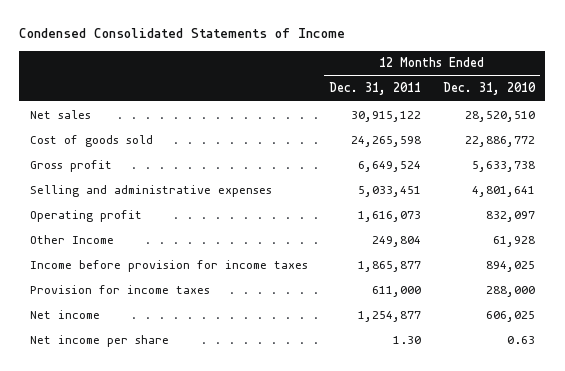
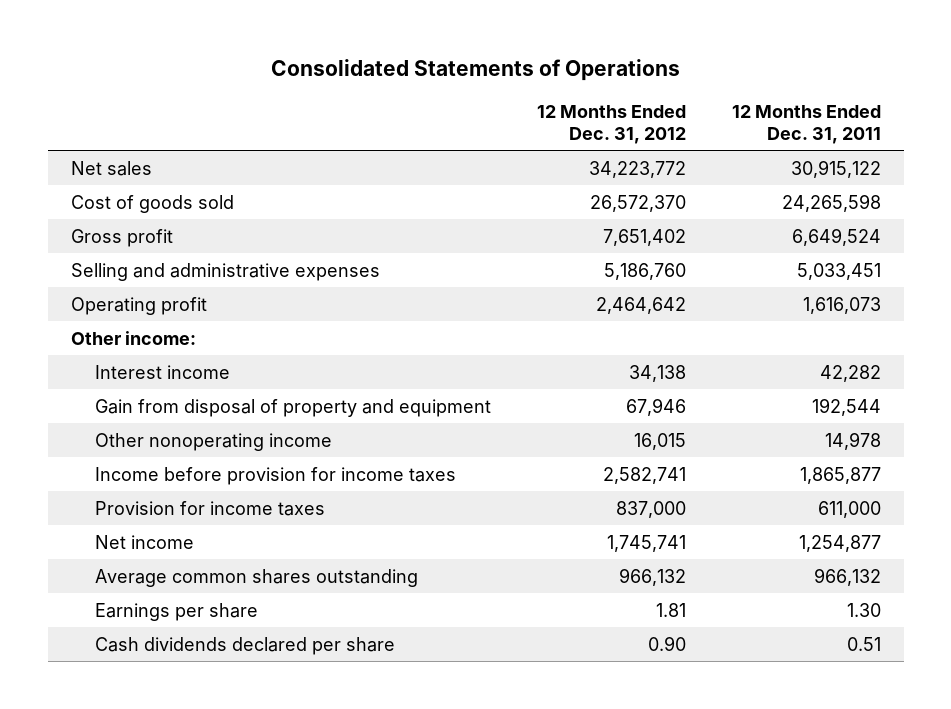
- Condensed Consolidated Statements of Income
+ Consolidated Statements of Operations
- | 12 Months Ended Dec. 31, 2011 | 12 Months Ended Dec. 31, 2010
+ | 12 Months Ended Dec. 31, 2012 | 12 Months Ended Dec. 31, 2011
- Other Income | 249,804 | 61,928
+ Other income:
+ Interest income | 34,138 | 42,282
+ Gain from disposal of property and equipment | 67,946 | 192,544
+ Other nonoperating income | 16,015 | 14,978
- Net income per share | 1.30 | 0.63
+ Average common shares outstanding | 966,132 | 966,132
+ Earnings per share | 1.81 | 1.30
+ Cash dividends declared per share | 0.90 | 0.51

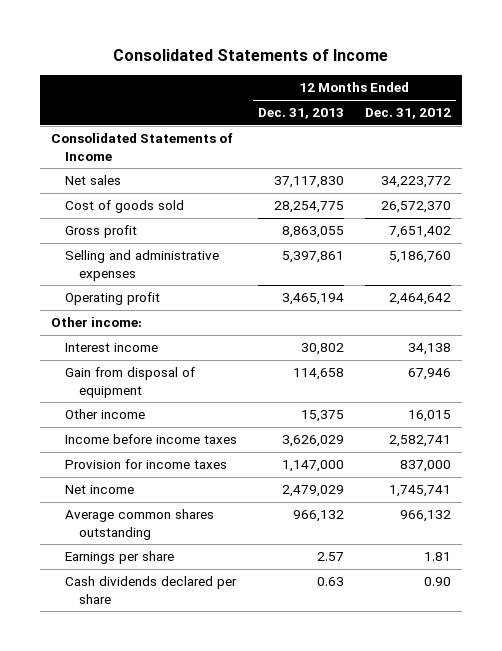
- Consolidated Statements of Operations
+ Consolidated Statements of Income
- | 12 Months Ended Dec. 31, 2012 | 12 Months Ended Dec. 31, 2011
+ | 12 Months Ended Dec. 31, 2013 | 12 Months Ended Dec. 31, 2012
+ Consolidated Statements of Income
- Gain from disposal of property and equipment | 67,946 | 192,544
- Other nonoperating income | 16,015 | 14,978
- Income before provision for income taxes | 2,582,741 | 1,865,877
+ Gain from disposal of equipment | 114,658 | 67,946
+ Other income | 15,375 | 16,015
+ Income before income taxes | 3,626,029 | 2,582,741

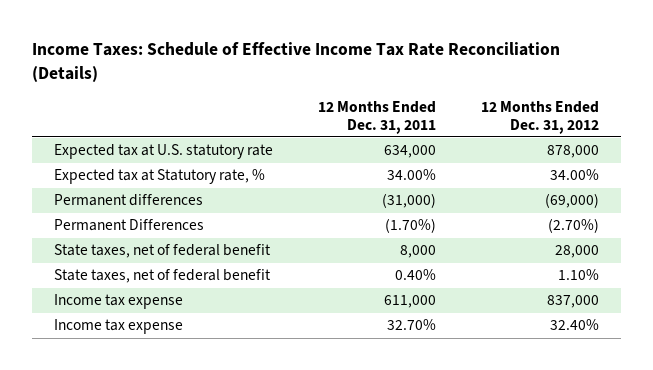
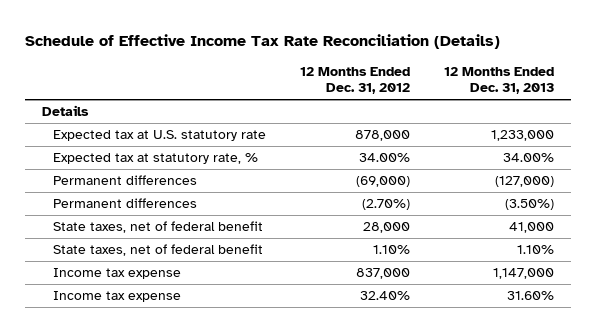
- Income Taxes: Schedule of Effective Income Tax Rate Reconciliation (Details)
+ Schedule of Effective Income Tax Rate Reconciliation (Details)
- | 12 Months Ended Dec. 31, 2011 | 12 Months Ended Dec. 31, 2012
+ | 12 Months Ended Dec. 31, 2012 | 12 Months Ended Dec. 31, 2013
+ Details
- Expected tax at Statutory rate, % | 34.00% | 34.00%
+ Expected tax at statutory rate, % | 34.00% | 34.00%
- Permanent Differences | (1.70%) | (2.70%)
+ Permanent differences | (2.70%) | (3.50%)

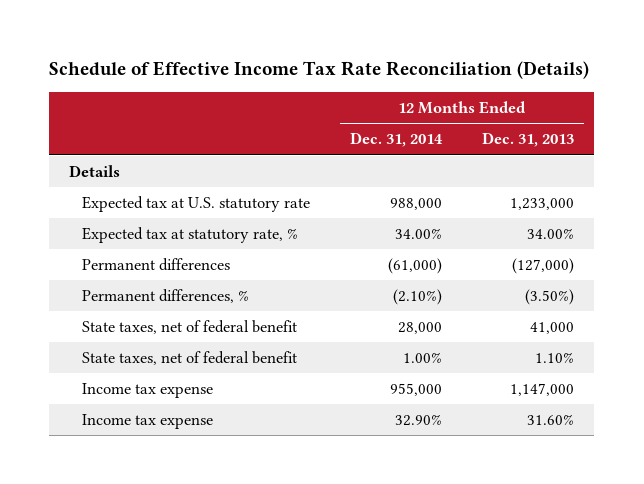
- | 12 Months Ended Dec. 31, 2012 | 12 Months Ended Dec. 31, 2013
+ | 12 Months Ended Dec. 31, 2014 | 12 Months Ended Dec. 31, 2013
- Permanent differences | (2.70%) | (3.50%)
+ Permanent differences, % | (2.10%) | (3.50%)

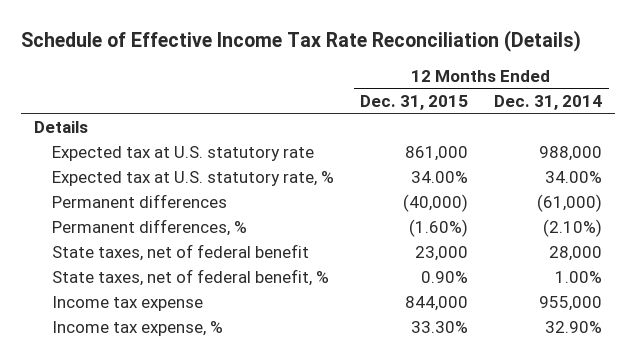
- | 12 Months Ended Dec. 31, 2014 | 12 Months Ended Dec. 31, 2013
+ | 12 Months Ended Dec. 31, 2015 | 12 Months Ended Dec. 31, 2014
- Expected tax at statutory rate, % | 34.00% | 34.00%
+ Expected tax at U.S. statutory rate, % | 34.00% | 34.00%
- State taxes, net of federal benefit | 1.00% | 1.10%
+ State taxes, net of federal benefit, % | 0.90% | 1.00%
- Income tax expense | 32.90% | 31.60%
+ Income tax expense, % | 33.30% | 32.90%

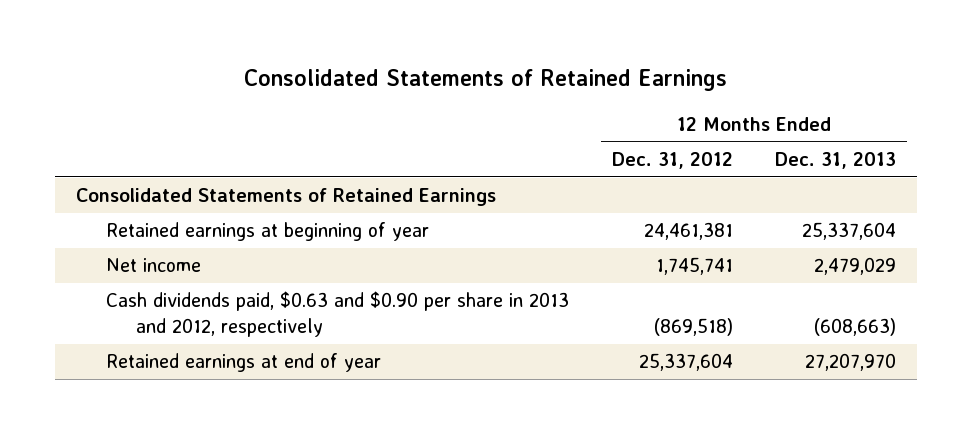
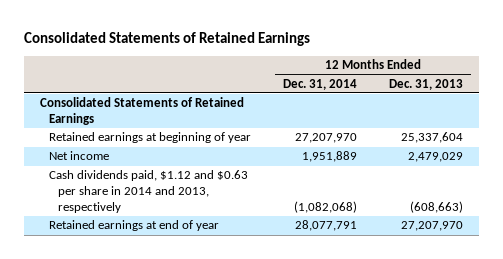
- | 12 Months Ended Dec. 31, 2012 | 12 Months Ended Dec. 31, 2013
+ | 12 Months Ended Dec. 31, 2014 | 12 Months Ended Dec. 31, 2013
- Cash dividends paid, $0.63 and $0.90 per share in 2013 and 2012, respectively | (869,518) | (608,663)
+ Cash dividends paid, $1.12 and $0.63 per share in 2014 and 2013, respectively | (1,082,068) | (608,663)

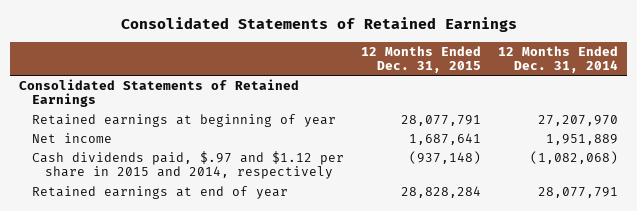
- | 12 Months Ended Dec. 31, 2014 | 12 Months Ended Dec. 31, 2013
+ | 12 Months Ended Dec. 31, 2015 | 12 Months Ended Dec. 31, 2014
- Cash dividends paid, $1.12 and $0.63 per share in 2014 and 2013, respectively | (1,082,068) | (608,663)
+ Cash dividends paid, $.97 and $1.12 per share in 2015 and 2014, respectively | (937,148) | (1,082,068)

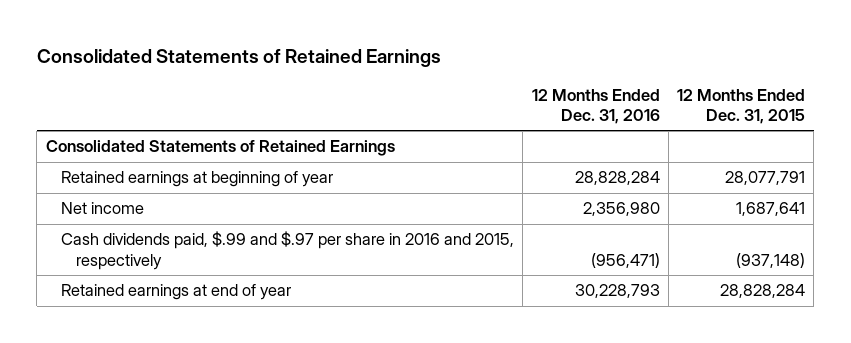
- | 12 Months Ended Dec. 31, 2015 | 12 Months Ended Dec. 31, 2014
+ | 12 Months Ended Dec. 31, 2016 | 12 Months Ended Dec. 31, 2015
- Cash dividends paid, $.97 and $1.12 per share in 2015 and 2014, respectively | (937,148) | (1,082,068)
+ Cash dividends paid, $.99 and $.97 per share in 2016 and 2015, respectively | (956,471) | (937,148)

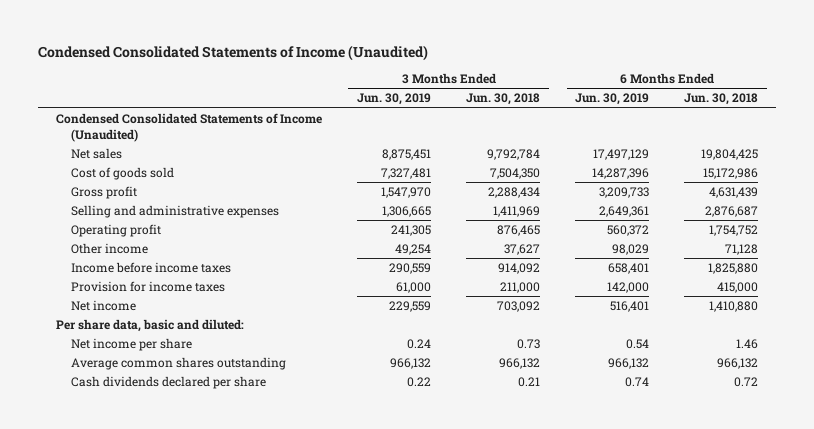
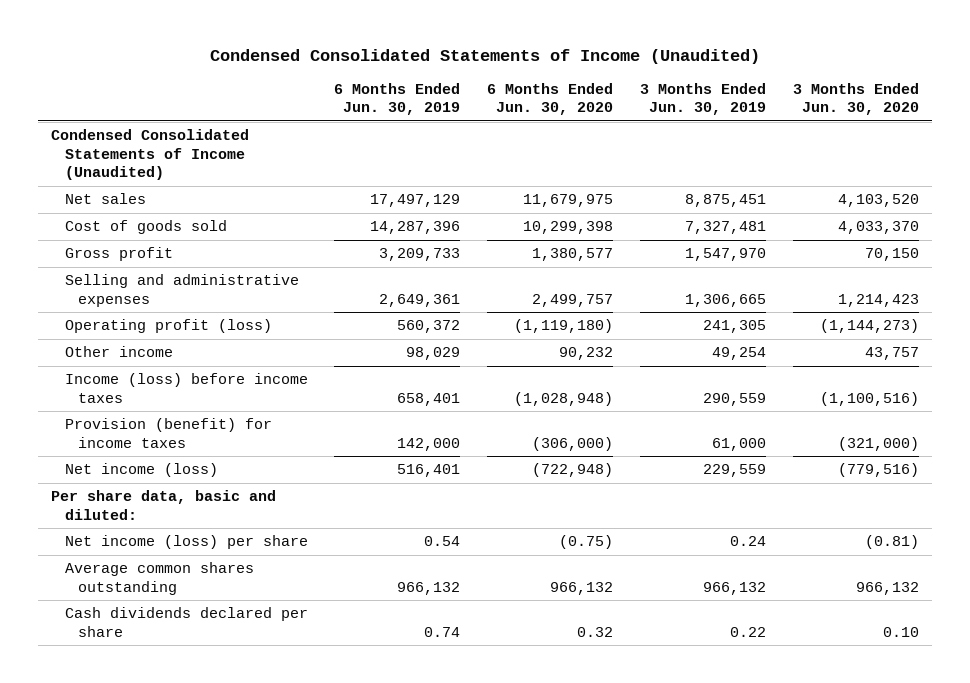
- | 3 Months Ended Jun. 30, 2019 | 3 Months Ended Jun. 30, 2018 | 6 Months Ended Jun. 30, 2019 | 6 Months Ended Jun. 30, 2018
+ | 6 Months Ended Jun. 30, 2019 | 6 Months Ended Jun. 30, 2020 | 3 Months Ended Jun. 30, 2019 | 3 Months Ended Jun. 30, 2020
- Operating profit | 241,305 | 876,465 | 560,372 | 1,754,752
+ Operating profit (loss) | 560,372 | (1,119,180) | 241,305 | (1,144,273)
- Income before income taxes | 290,559 | 914,092 | 658,401 | 1,825,880
- Provision for income taxes | 61,000 | 211,000 | 142,000 | 415,000
- Net income | 229,559 | 703,092 | 516,401 | 1,410,880
+ Income (loss) before income taxes | 658,401 | (1,028,948) | 290,559 | (1,100,516)
+ Provision (benefit) for income taxes | 142,000 | (306,000) | 61,000 | (321,000)
+ Net income (loss) | 516,401 | (722,948) | 229,559 | (779,516)
- Net income per share | 0.24 | 0.73 | 0.54 | 1.46
+ Net income (loss) per share | 0.54 | (0.75) | 0.24 | (0.81)

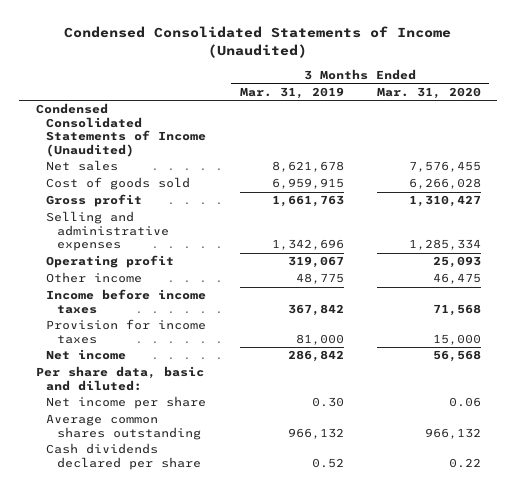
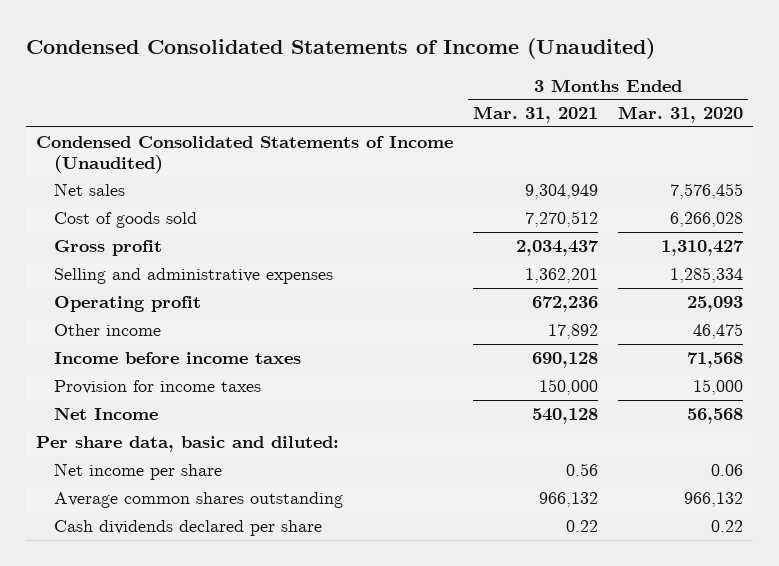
- | 3 Months Ended Mar. 31, 2019 | 3 Months Ended Mar. 31, 2020
+ | 3 Months Ended Mar. 31, 2021 | 3 Months Ended Mar. 31, 2020
- Net income | 286,842 | 56,568
+ Net Income | 540,128 | 56,568

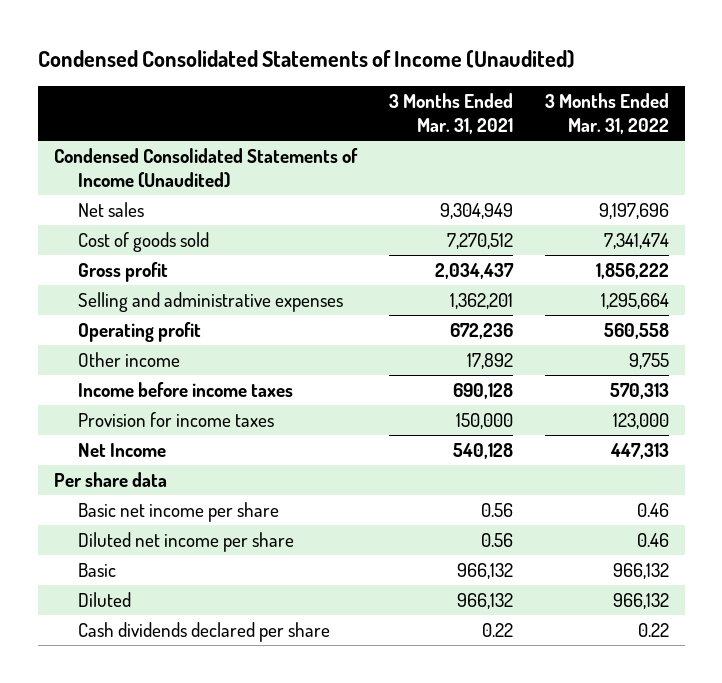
- | 3 Months Ended Mar. 31, 2021 | 3 Months Ended Mar. 31, 2020
+ | 3 Months Ended Mar. 31, 2021 | 3 Months Ended Mar. 31, 2022
- Per share data, basic and diluted:
- Net income per share | 0.56 | 0.06
- Average common shares outstanding | 966,132 | 966,132
+ Per share data
+ Basic net income per share | 0.56 | 0.46
+ Diluted net income per share | 0.56 | 0.46
+ Basic | 966,132 | 966,132
+ Diluted | 966,132 | 966,132

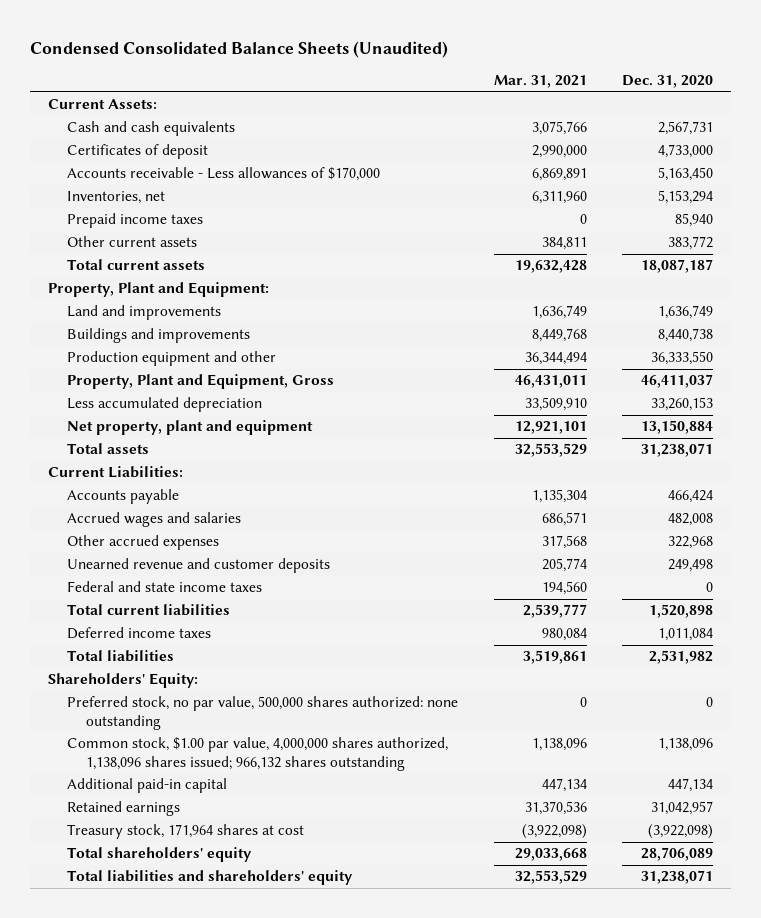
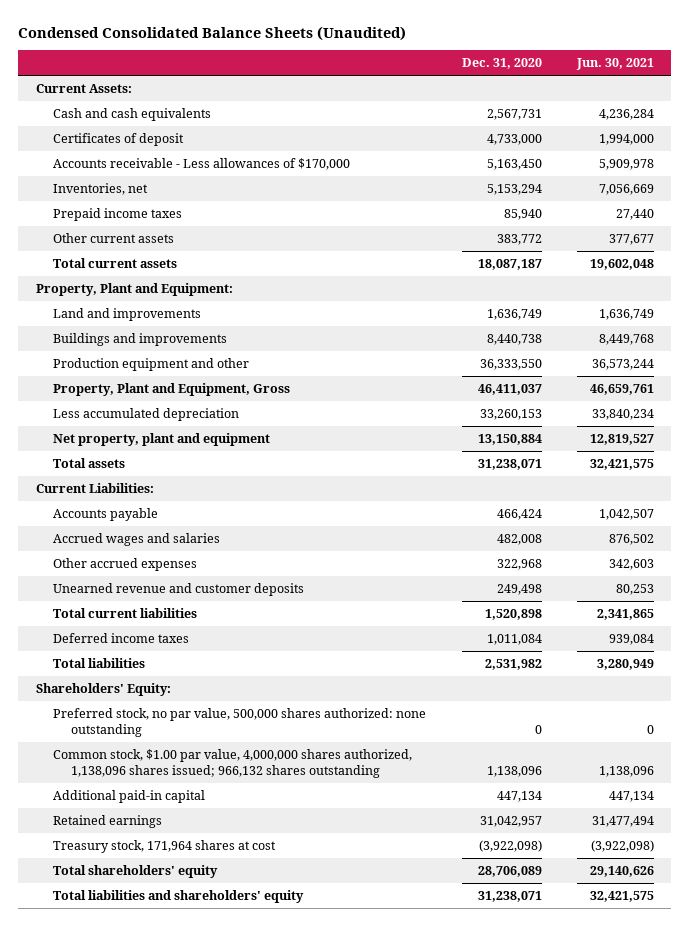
- | Mar. 31, 2021 | Dec. 31, 2020
+ | Dec. 31, 2020 | Jun. 30, 2021
- Federal and state income taxes | 194,560 | 0

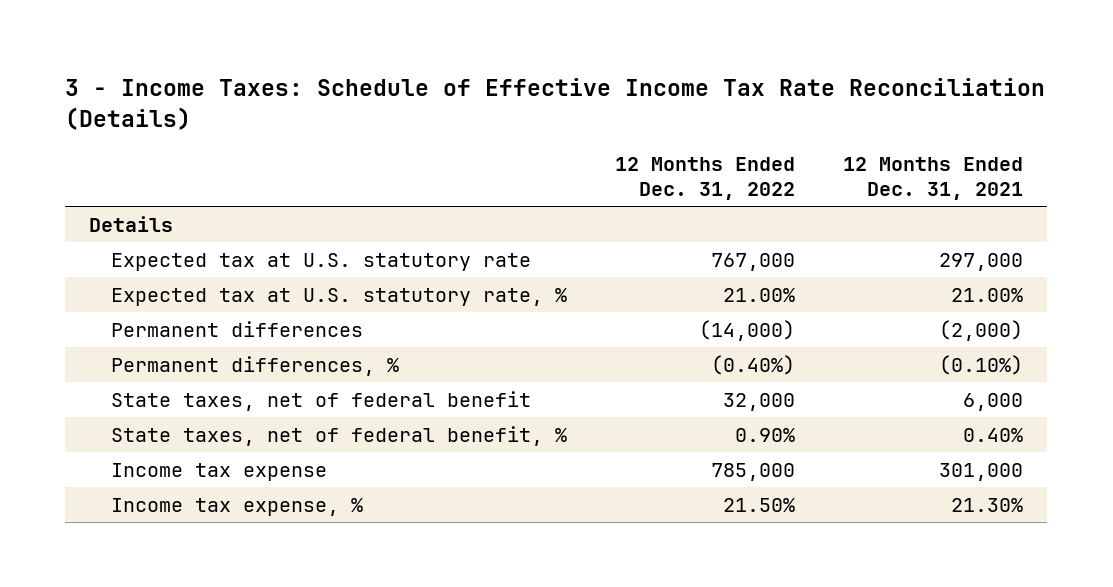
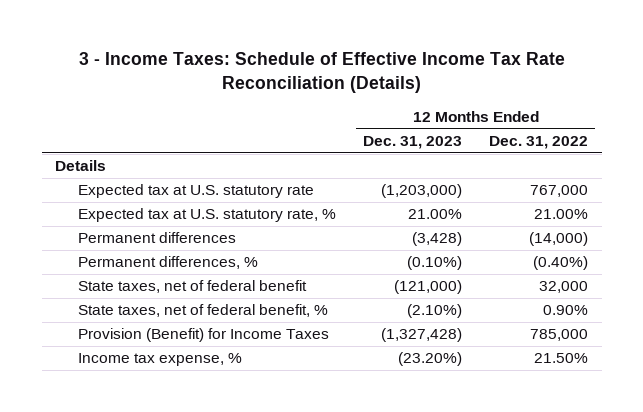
- | 12 Months Ended Dec. 31, 2022 | 12 Months Ended Dec. 31, 2021
+ | 12 Months Ended Dec. 31, 2023 | 12 Months Ended Dec. 31, 2022
- Income tax expense | 785,000 | 301,000
+ Provision (Benefit) for Income Taxes | (1,327,428) | 785,000

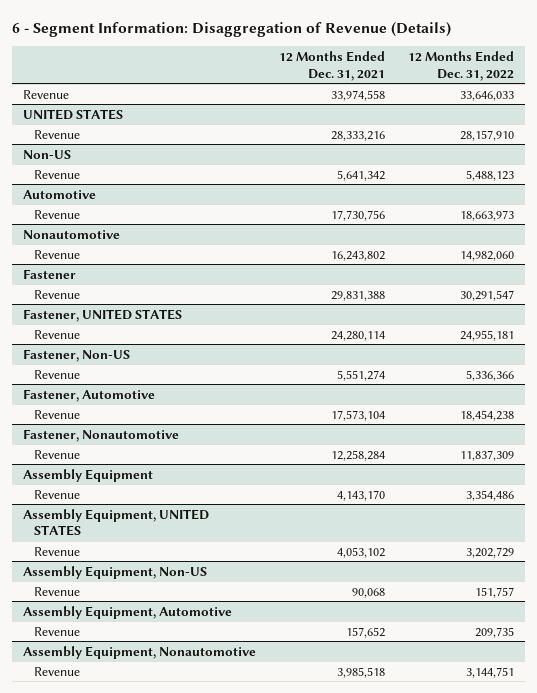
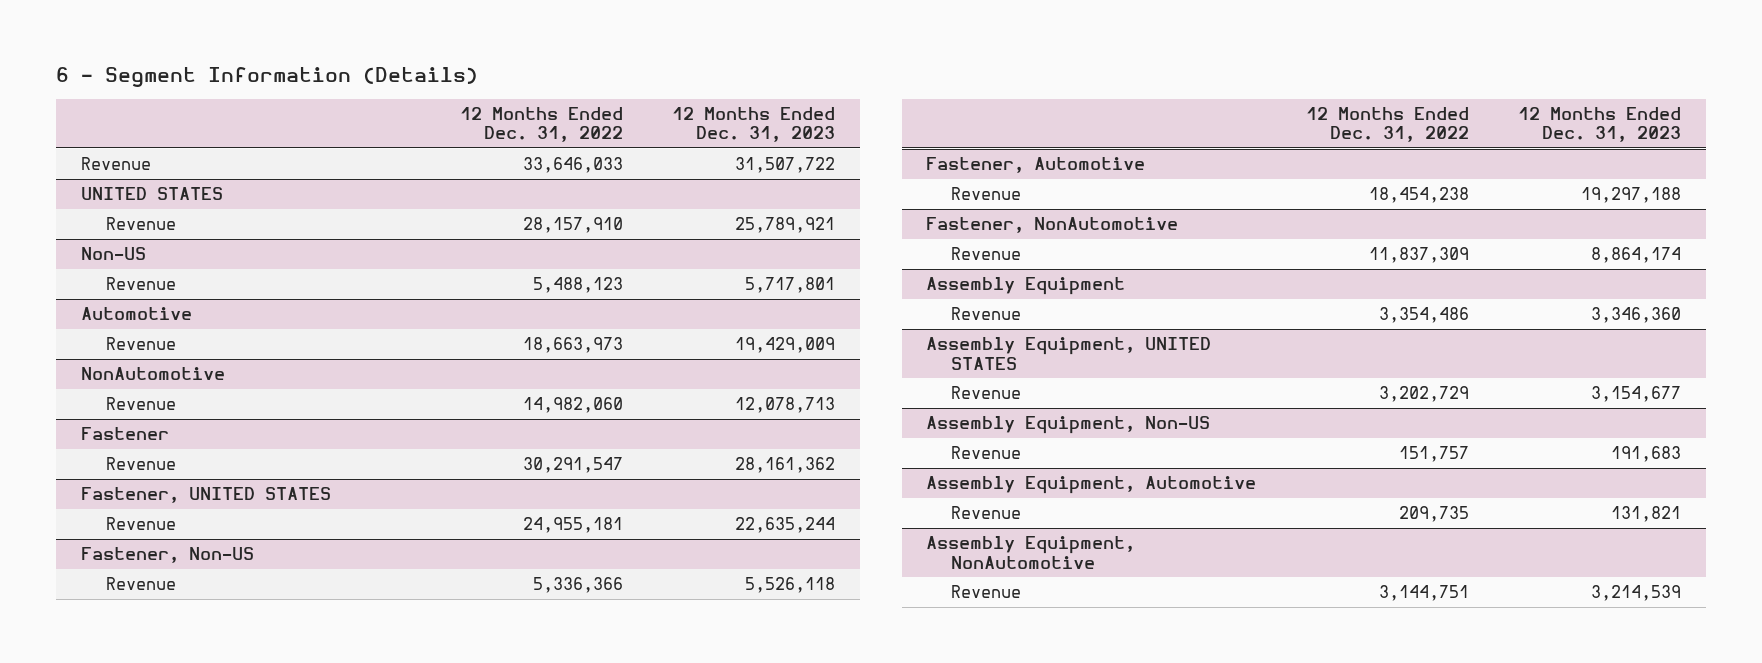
- 6 - Segment Information: Disaggregation of Revenue (Details)
+ 6 - Segment Information (Details)
- | 12 Months Ended Dec. 31, 2021 | 12 Months Ended Dec. 31, 2022
+ | 12 Months Ended Dec. 31, 2022 | 12 Months Ended Dec. 31, 2023
- Nonautomotive
+ NonAutomotive
- Fastener, Nonautomotive
+ Fastener, NonAutomotive
- Assembly Equipment, Nonautomotive
+ Assembly Equipment, NonAutomotive

